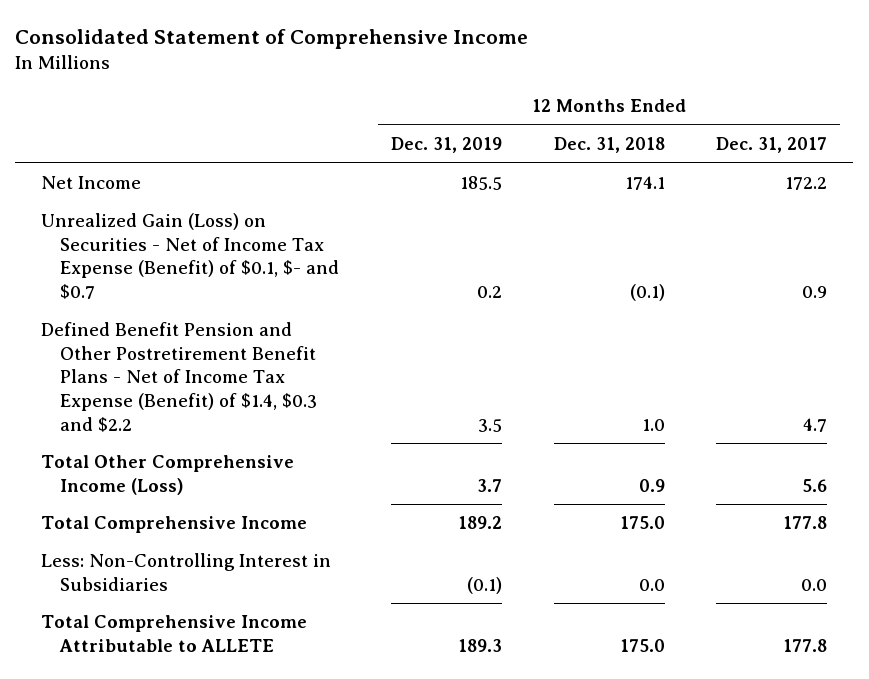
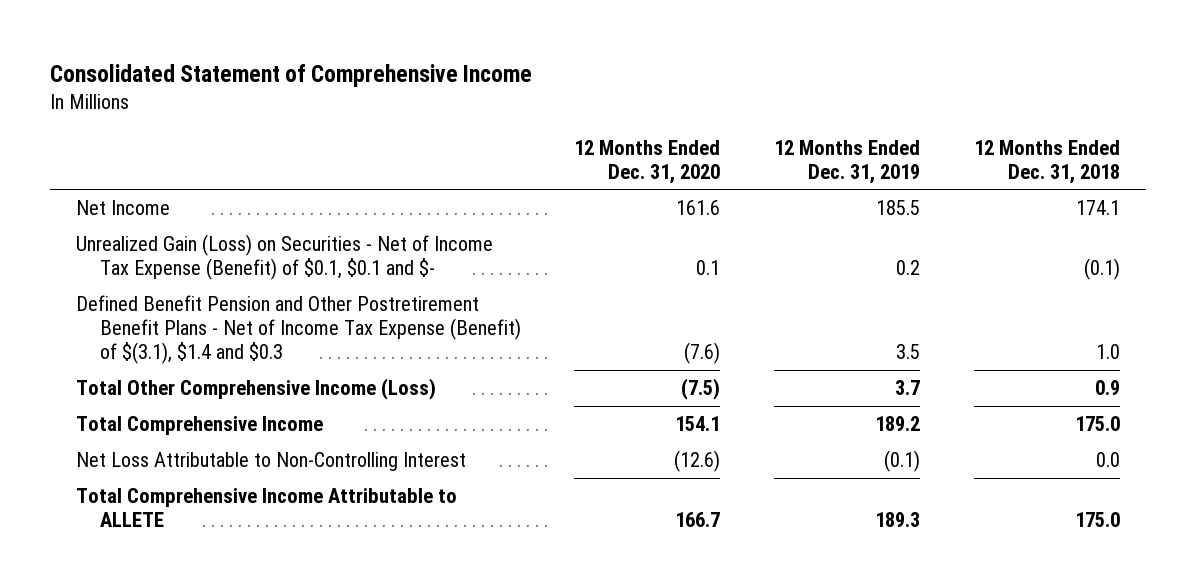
- | 12 Months Ended Dec. 31, 2019 | 12 Months Ended Dec. 31, 2018 | 12 Months Ended Dec. 31, 2017
+ | 12 Months Ended Dec. 31, 2020 | 12 Months Ended Dec. 31, 2019 | 12 Months Ended Dec. 31, 2018
- Unrealized Gain (Loss) on Securities - Net of Income Tax Expense (Benefit) of $0.1, $- and $0.7 | 0.2 | (0.1) | 0.9
- Defined Benefit Pension and Other Postretirement Benefit Plans - Net of Income Tax Expense (Benefit) of $1.4, $0.3 and $2.2 | 3.5 | 1.0 | 4.7
+ Unrealized Gain (Loss) on Securities - Net of Income Tax Expense (Benefit) of $0.1, $0.1 and $- | 0.1 | 0.2 | (0.1)
+ Defined Benefit Pension and Other Postretirement Benefit Plans - Net of Income Tax Expense (Benefit) of $(3.1), $1.4 and $0.3 | (7.6) | 3.5 | 1.0
- Less: Non-Controlling Interest in Subsidiaries | (0.1) | 0.0 | 0.0
+ Net Loss Attributable to Non-Controlling Interest | (12.6) | (0.1) | 0.0

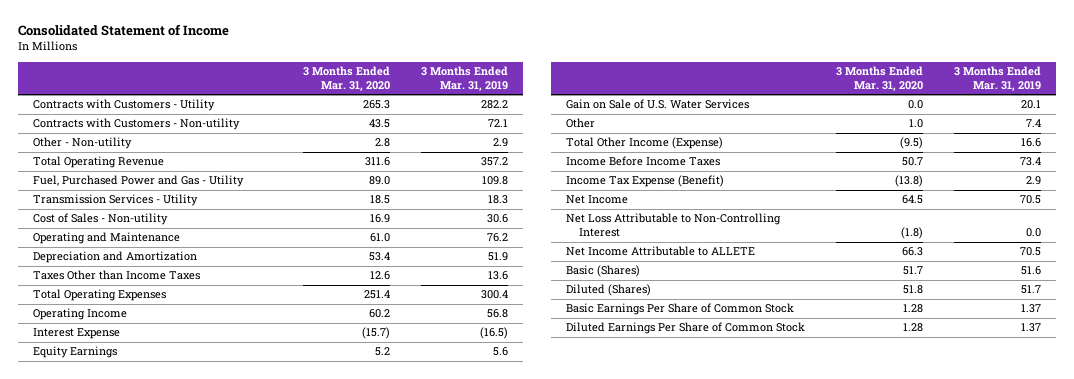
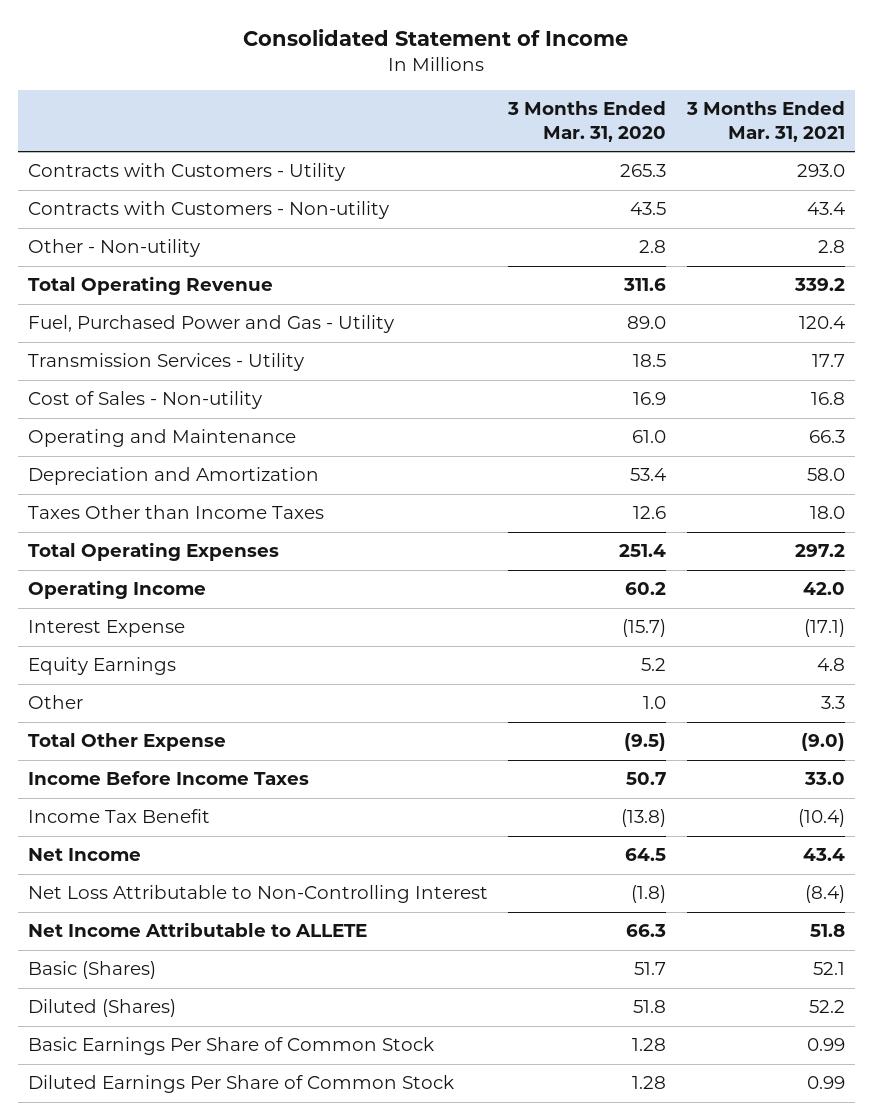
- | 3 Months Ended Mar. 31, 2020 | 3 Months Ended Mar. 31, 2019
+ | 3 Months Ended Mar. 31, 2020 | 3 Months Ended Mar. 31, 2021
- Gain on Sale of U.S. Water Services | 0.0 | 20.1
- Total Other Income (Expense) | (9.5) | 16.6
+ Total Other Expense | (9.5) | (9.0)
- Income Tax Expense (Benefit) | (13.8) | 2.9
+ Income Tax Benefit | (13.8) | (10.4)

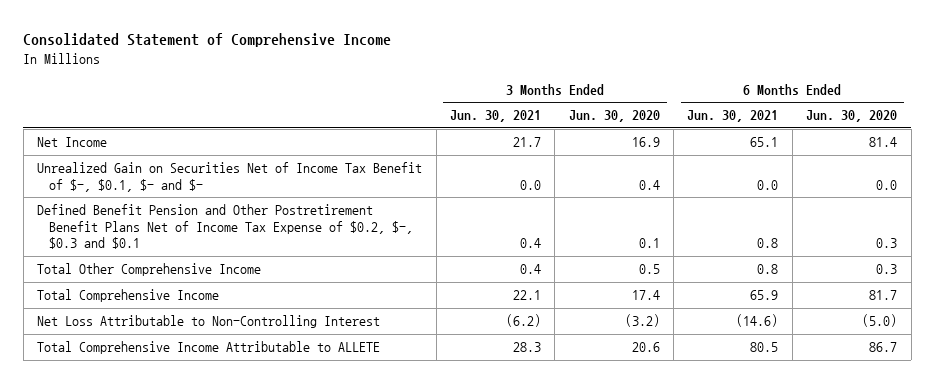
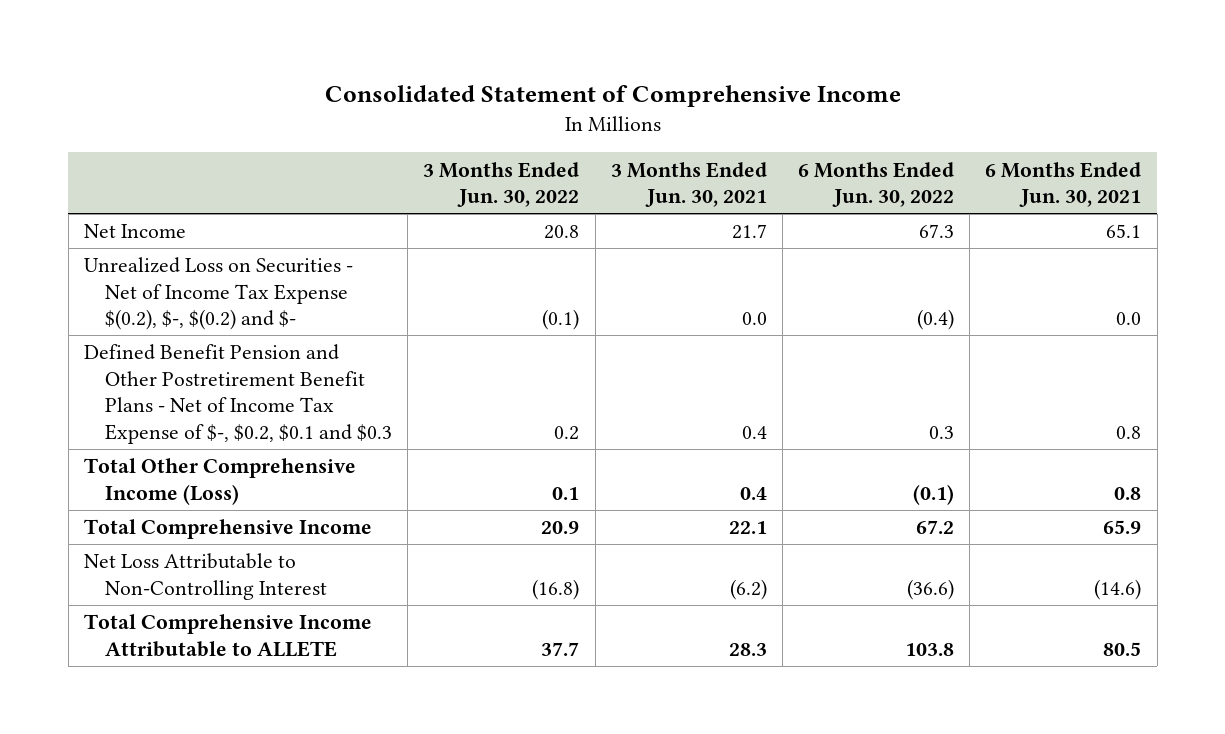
- | 3 Months Ended Jun. 30, 2021 | 3 Months Ended Jun. 30, 2020 | 6 Months Ended Jun. 30, 2021 | 6 Months Ended Jun. 30, 2020
+ | 3 Months Ended Jun. 30, 2022 | 3 Months Ended Jun. 30, 2021 | 6 Months Ended Jun. 30, 2022 | 6 Months Ended Jun. 30, 2021
- Unrealized Gain on Securities Net of Income Tax Benefit of $-, $0.1, $- and $- | 0.0 | 0.4 | 0.0 | 0.0
- Defined Benefit Pension and Other Postretirement Benefit Plans Net of Income Tax Expense of $0.2, $-, $0.3 and $0.1 | 0.4 | 0.1 | 0.8 | 0.3
- Total Other Comprehensive Income | 0.4 | 0.5 | 0.8 | 0.3
+ Unrealized Loss on Securities - Net of Income Tax Expense $(0.2), $-, $(0.2) and $- | (0.1) | 0.0 | (0.4) | 0.0
+ Defined Benefit Pension and Other Postretirement Benefit Plans - Net of Income Tax Expense of $-, $0.2, $0.1 and $0.3 | 0.2 | 0.4 | 0.3 | 0.8
+ Total Other Comprehensive Income (Loss) | 0.1 | 0.4 | (0.1) | 0.8

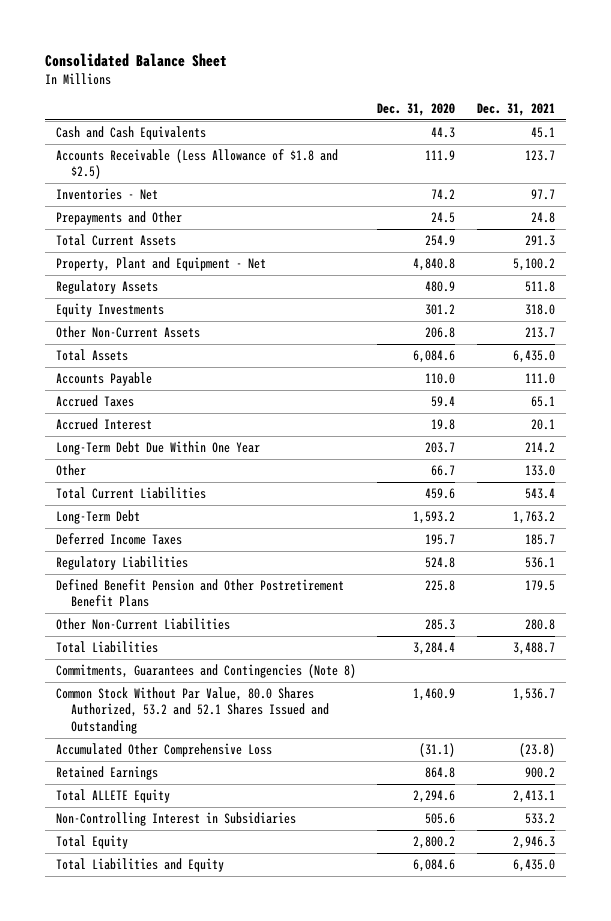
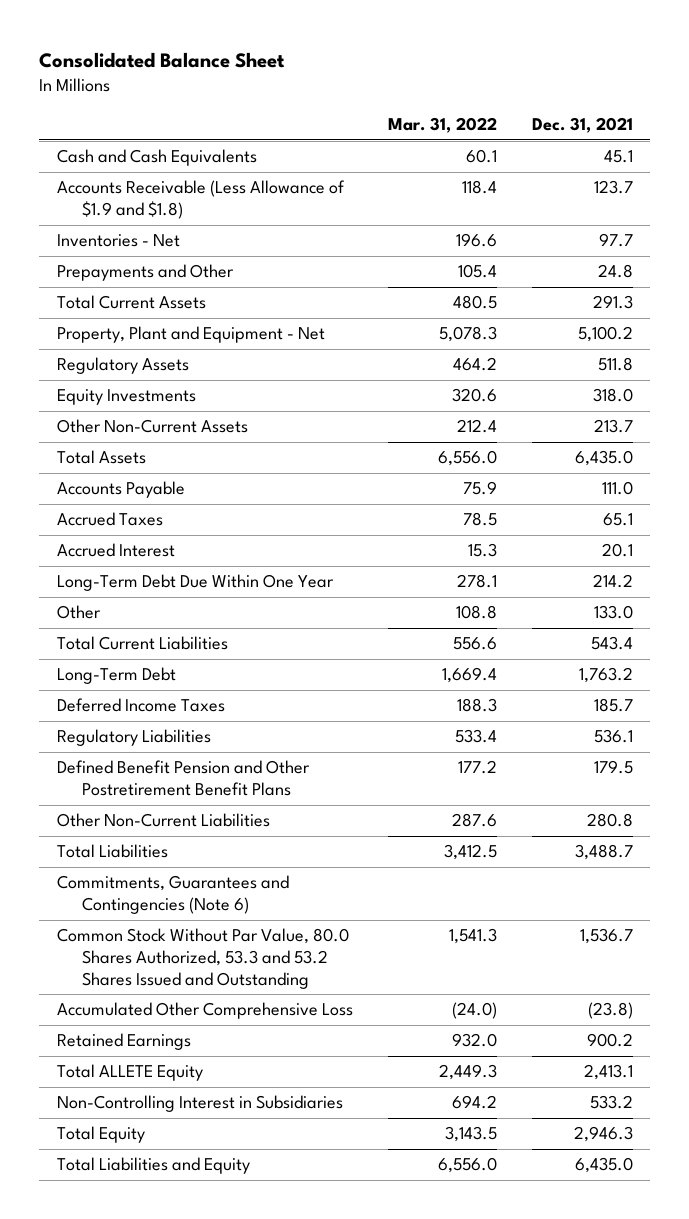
- | Dec. 31, 2020 | Dec. 31, 2021
+ | Mar. 31, 2022 | Dec. 31, 2021
- Accounts Receivable (Less Allowance of $1.8 and $2.5) | 111.9 | 123.7
+ Accounts Receivable (Less Allowance of $1.9 and $1.8) | 118.4 | 123.7
- Commitments, Guarantees and Contingencies (Note 8)
- Common Stock Without Par Value, 80.0 Shares Authorized, 53.2 and 52.1 Shares Issued and Outstanding | 1,460.9 | 1,536.7
+ Commitments, Guarantees and Contingencies (Note 6)
+ Common Stock Without Par Value, 80.0 Shares Authorized, 53.3 and 53.2 Shares Issued and Outstanding | 1,541.3 | 1,536.7

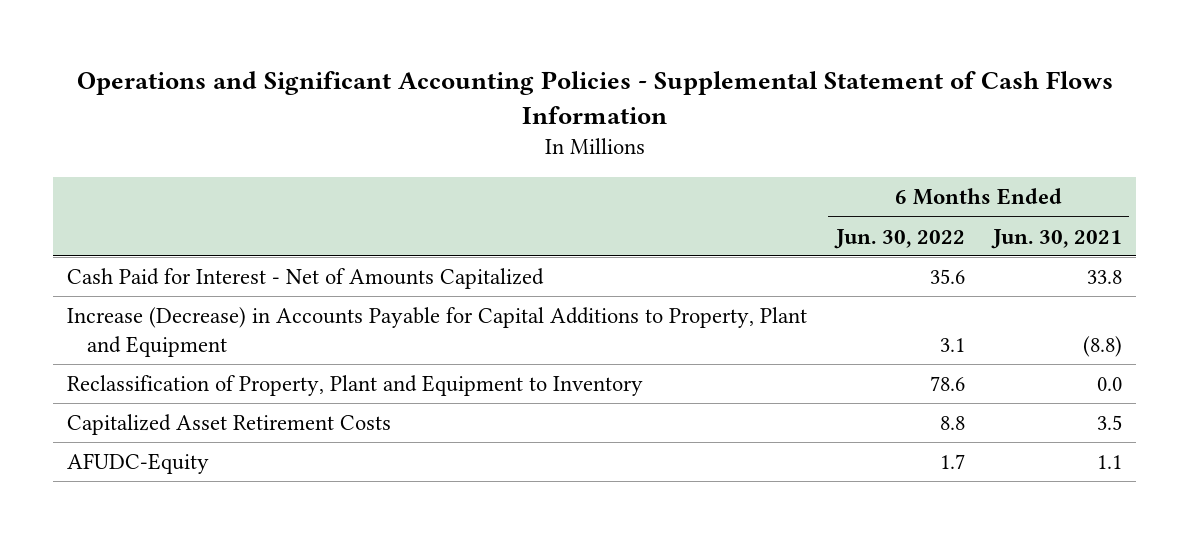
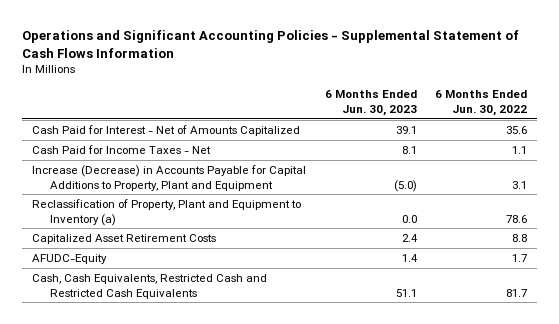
- | 6 Months Ended Jun. 30, 2022 | 6 Months Ended Jun. 30, 2021
+ | 6 Months Ended Jun. 30, 2023 | 6 Months Ended Jun. 30, 2022
+ Cash Paid for Income Taxes - Net | 8.1 | 1.1
- Reclassification of Property, Plant and Equipment to Inventory | 78.6 | 0.0
+ Reclassification of Property, Plant and Equipment to Inventory (a) | 0.0 | 78.6
+ Cash, Cash Equivalents, Restricted Cash and Restricted Cash Equivalents | 51.1 | 81.7

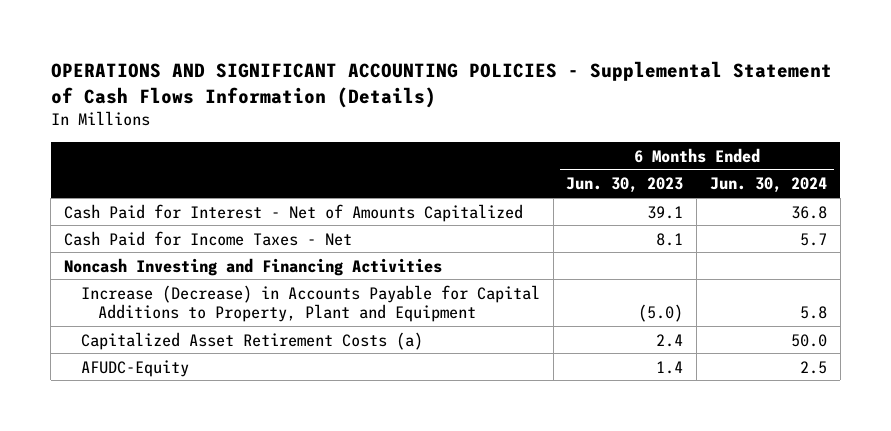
- Operations and Significant Accounting Policies - Supplemental Statement of Cash Flows Information
+ OPERATIONS AND SIGNIFICANT ACCOUNTING POLICIES - Supplemental Statement of Cash Flows Information (Details)
- | 6 Months Ended Jun. 30, 2023 | 6 Months Ended Jun. 30, 2022
+ | 6 Months Ended Jun. 30, 2023 | 6 Months Ended Jun. 30, 2024
+ Noncash Investing and Financing Activities
- Reclassification of Property, Plant and Equipment to Inventory (a) | 0.0 | 78.6
- Capitalized Asset Retirement Costs | 2.4 | 8.8
+ Capitalized Asset Retirement Costs (a) | 2.4 | 50.0
- Cash, Cash Equivalents, Restricted Cash and Restricted Cash Equivalents | 51.1 | 81.7

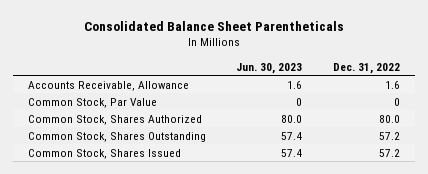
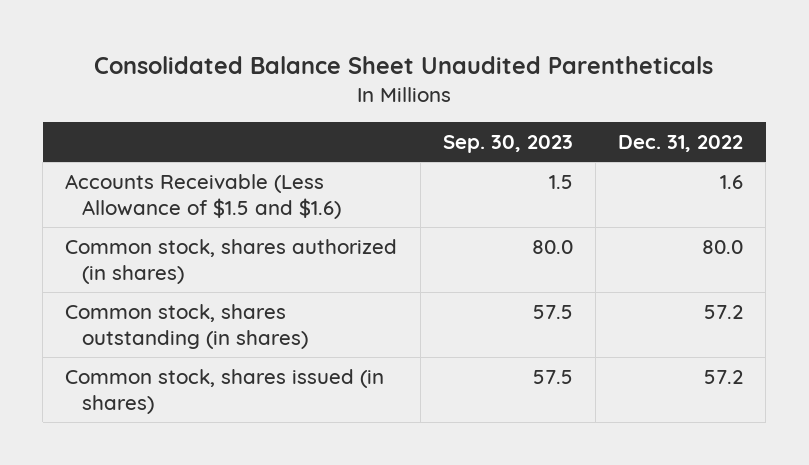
- Consolidated Balance Sheet Parentheticals
+ Consolidated Balance Sheet Unaudited Parentheticals
- | Jun. 30, 2023 | Dec. 31, 2022
+ | Sep. 30, 2023 | Dec. 31, 2022
- Accounts Receivable, Allowance | 1.6 | 1.6
- Common Stock, Par Value | 0 | 0
- Common Stock, Shares Authorized | 80.0 | 80.0
- Common Stock, Shares Outstanding | 57.4 | 57.2
- Common Stock, Shares Issued | 57.4 | 57.2
+ Accounts Receivable (Less Allowance of $1.5 and $1.6) | 1.5 | 1.6
+ Common stock, shares authorized (in shares) | 80.0 | 80.0
+ Common stock, shares outstanding (in shares) | 57.5 | 57.2
+ Common stock, shares issued (in shares) | 57.5 | 57.2

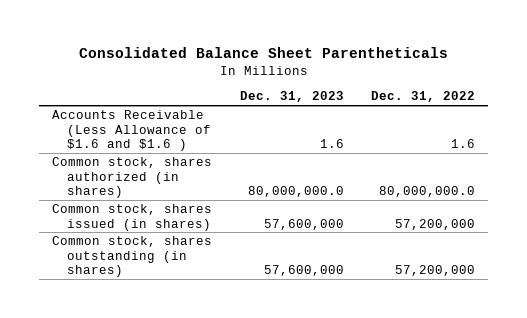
- Consolidated Balance Sheet Unaudited Parentheticals
+ Consolidated Balance Sheet Parentheticals
- | Sep. 30, 2023 | Dec. 31, 2022
+ | Dec. 31, 2023 | Dec. 31, 2022
- Accounts Receivable (Less Allowance of $1.5 and $1.6) | 1.5 | 1.6
- Common stock, shares authorized (in shares) | 80.0 | 80.0
- Common stock, shares outstanding (in shares) | 57.5 | 57.2
- Common stock, shares issued (in shares) | 57.5 | 57.2
+ Accounts Receivable (Less Allowance of $1.6 and $1.6 ) | 1.6 | 1.6
+ Common stock, shares authorized (in shares) | 80,000,000.0 | 80,000,000.0
+ Common stock, shares issued (in shares) | 57,600,000 | 57,200,000
+ Common stock, shares outstanding (in shares) | 57,600,000 | 57,200,000

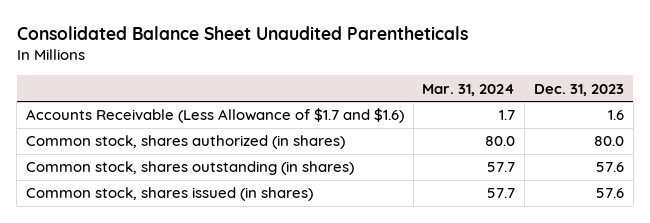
- Consolidated Balance Sheet Parentheticals
+ Consolidated Balance Sheet Unaudited Parentheticals
- | Dec. 31, 2023 | Dec. 31, 2022
+ | Mar. 31, 2024 | Dec. 31, 2023
- Accounts Receivable (Less Allowance of $1.6 and $1.6 ) | 1.6 | 1.6
- Common stock, shares authorized (in shares) | 80,000,000.0 | 80,000,000.0
- Common stock, shares issued (in shares) | 57,600,000 | 57,200,000
- Common stock, shares outstanding (in shares) | 57,600,000 | 57,200,000
+ Accounts Receivable (Less Allowance of $1.7 and $1.6) | 1.7 | 1.6
+ Common stock, shares authorized (in shares) | 80.0 | 80.0
+ Common stock, shares outstanding (in shares) | 57.7 | 57.6
+ Common stock, shares issued (in shares) | 57.7 | 57.6

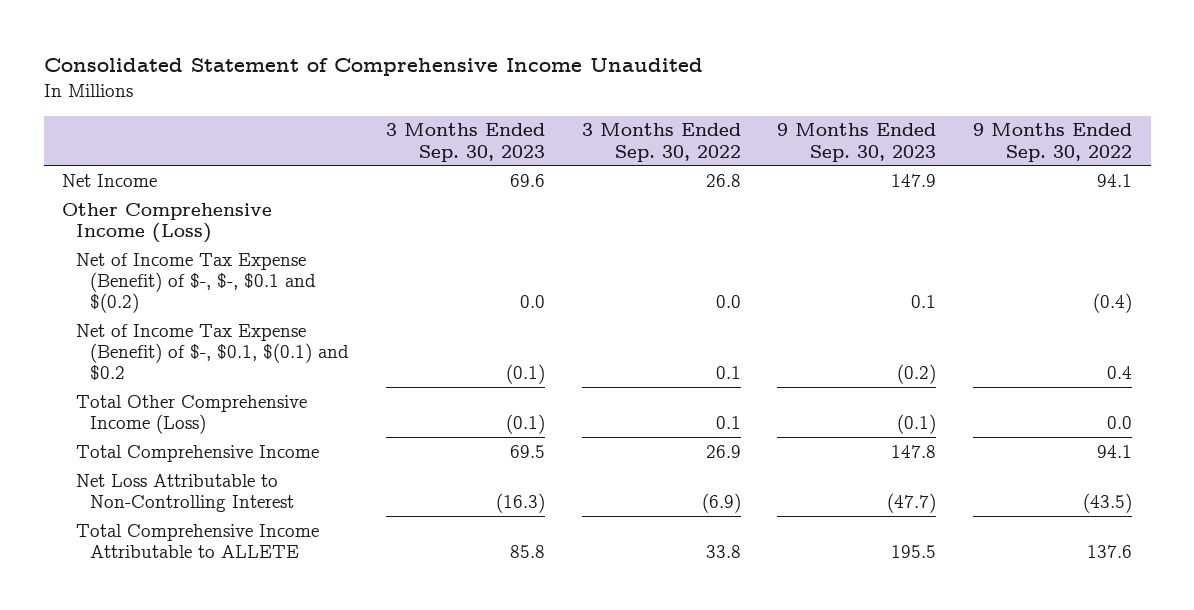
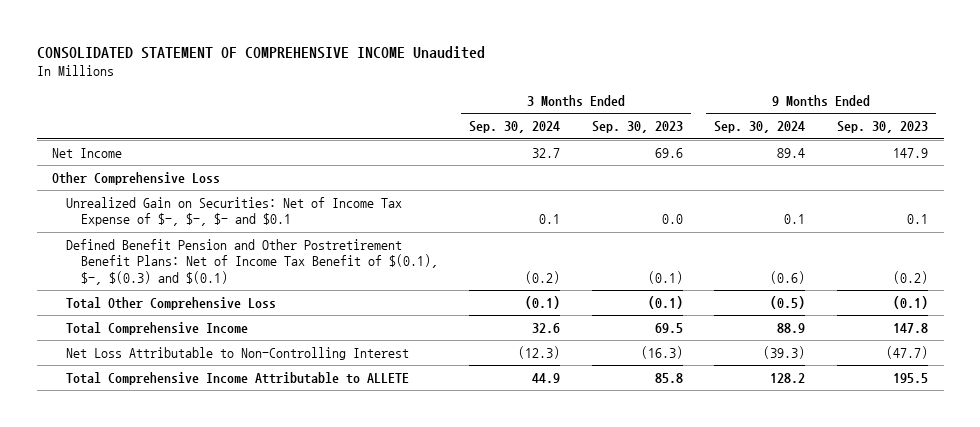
- Consolidated Statement of Comprehensive Income Unaudited
+ CONSOLIDATED STATEMENT OF COMPREHENSIVE INCOME Unaudited
- | 3 Months Ended Sep. 30, 2023 | 3 Months Ended Sep. 30, 2022 | 9 Months Ended Sep. 30, 2023 | 9 Months Ended Sep. 30, 2022
+ | 3 Months Ended Sep. 30, 2024 | 3 Months Ended Sep. 30, 2023 | 9 Months Ended Sep. 30, 2024 | 9 Months Ended Sep. 30, 2023
- Other Comprehensive Income (Loss)
- Net of Income Tax Expense (Benefit) of $-, $-, $0.1 and $(0.2) | 0.0 | 0.0 | 0.1 | (0.4)
- Net of Income Tax Expense (Benefit) of $-, $0.1, $(0.1) and $0.2 | (0.1) | 0.1 | (0.2) | 0.4
- Total Other Comprehensive Income (Loss) | (0.1) | 0.1 | (0.1) | 0.0
+ Other Comprehensive Loss
+ Unrealized Gain on Securities: Net of Income Tax Expense of $-, $-, $- and $0.1 | 0.1 | 0.0 | 0.1 | 0.1
+ Defined Benefit Pension and Other Postretirement Benefit Plans: Net of Income Tax Benefit of $(0.1), $-, $(0.3) and $(0.1) | (0.2) | (0.1) | (0.6) | (0.2)
+ Total Other Comprehensive Loss | (0.1) | (0.1) | (0.5) | (0.1)

